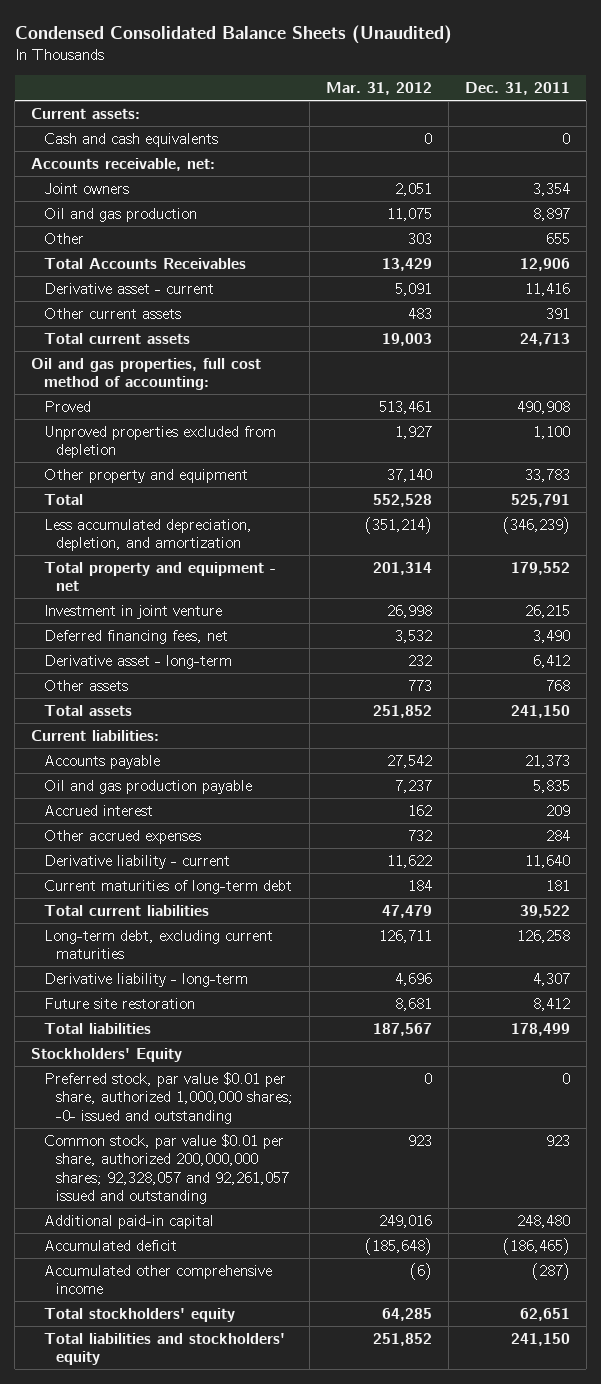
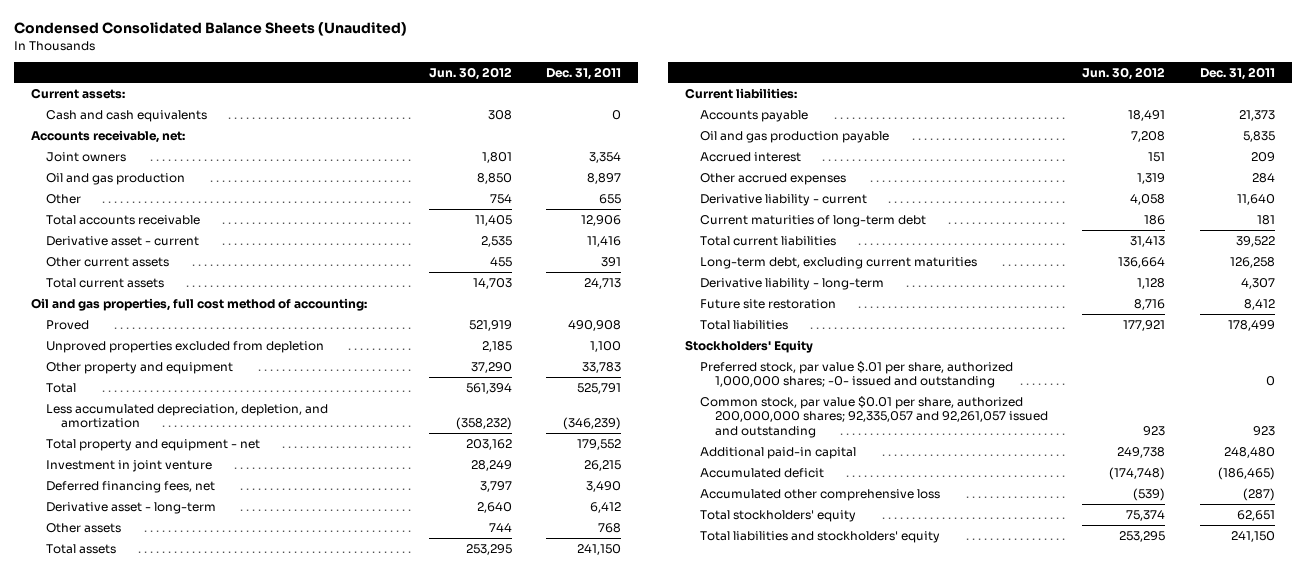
- | Mar. 31, 2012 | Dec. 31, 2011
+ | Jun. 30, 2012 | Dec. 31, 2011
- Total Accounts Receivables | 13,429 | 12,906
+ Total accounts receivable | 11,405 | 12,906
- Preferred stock, par value $0.01 per share, authorized 1,000,000 shares; -0- issued and outstanding | 0 | 0
- Common stock, par value $0.01 per share, authorized 200,000,000 shares; 92,328,057 and 92,261,057 issued and outstanding | 923 | 923
+ Preferred stock, par value $.01 per share, authorized 1,000,000 shares; -0- issued and outstanding | | 0
+ Common stock, par value $0.01 per share, authorized 200,000,000 shares; 92,335,057 and 92,261,057 issued and outstanding | 923 | 923
- Accumulated other comprehensive income | (6) | (287)
+ Accumulated other comprehensive loss | (539) | (287)

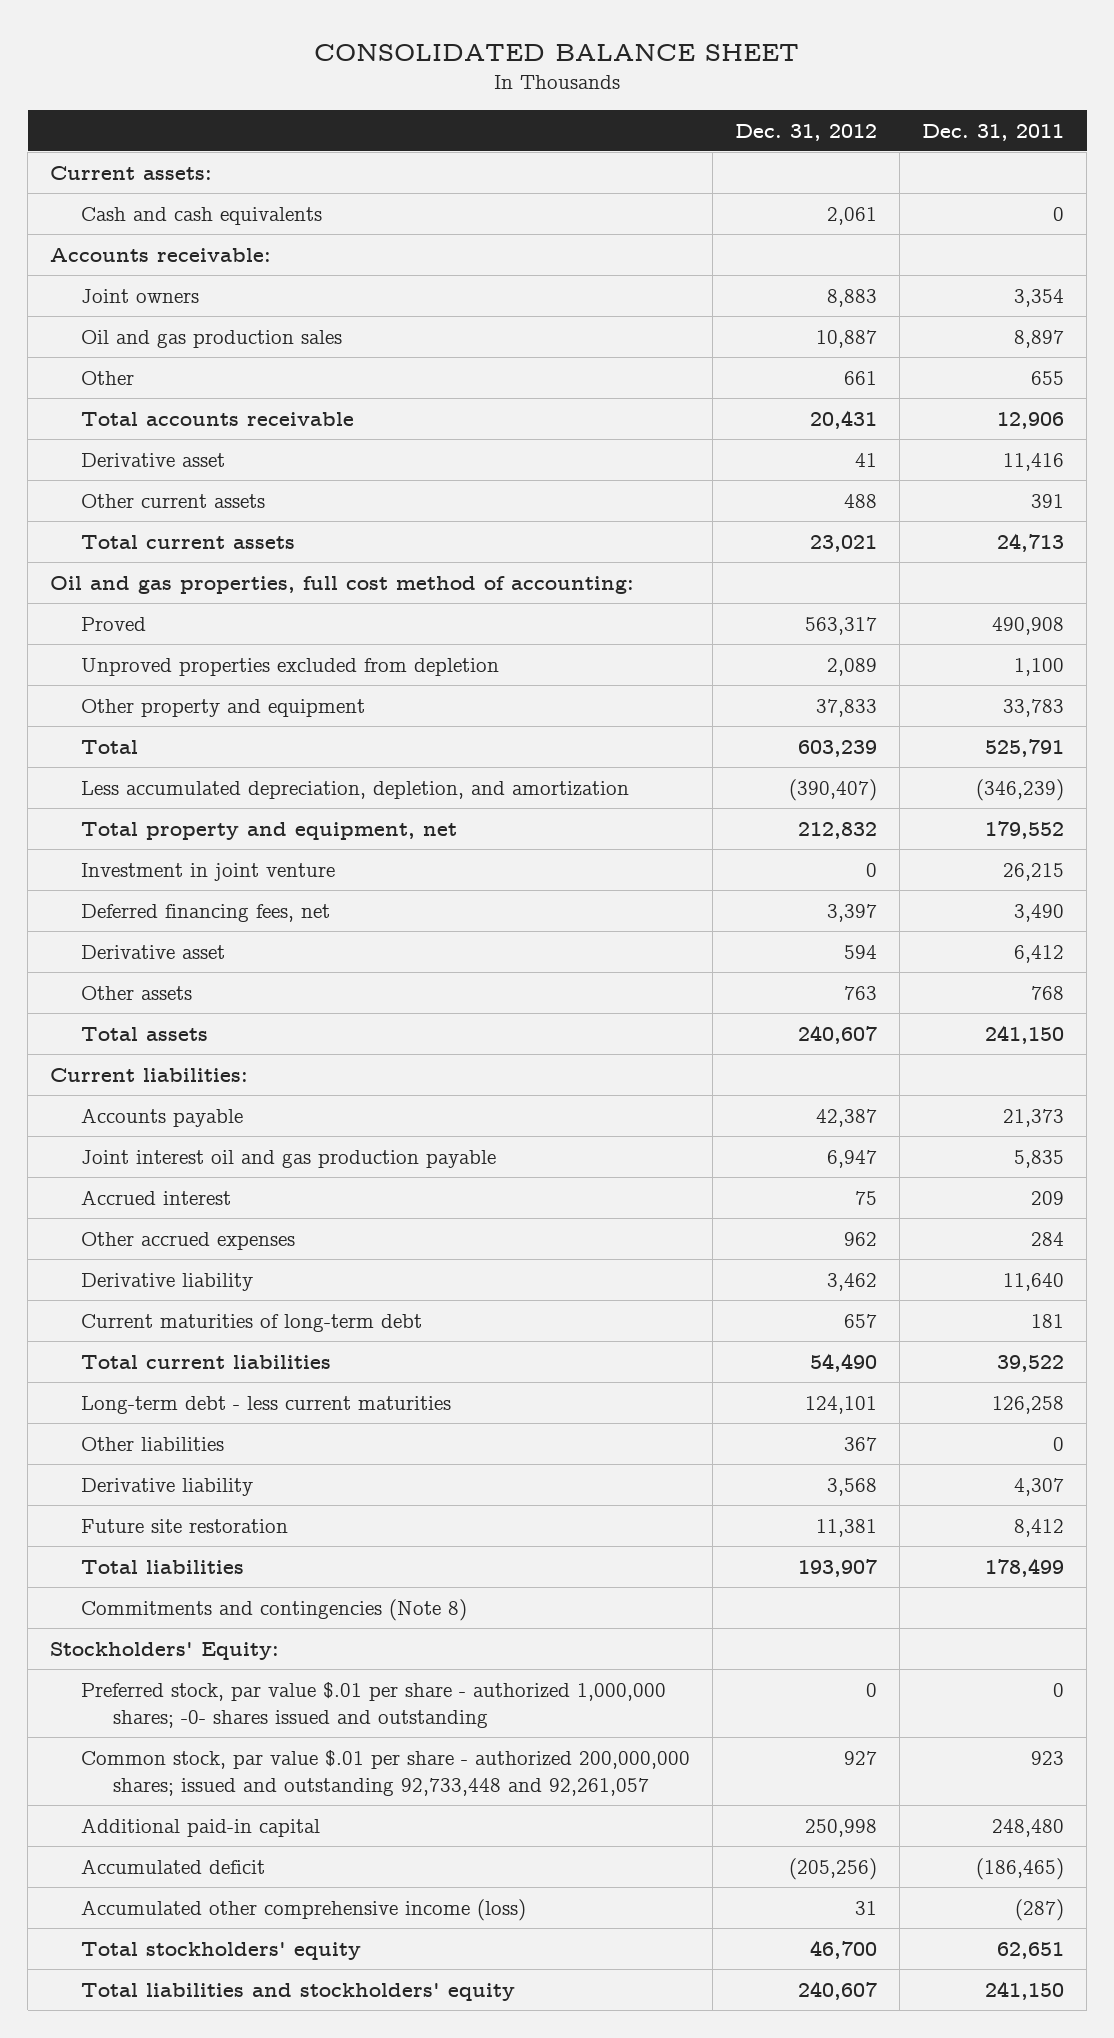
- Condensed Consolidated Balance Sheets (Unaudited)
+ CONSOLIDATED BALANCE SHEET
- | Jun. 30, 2012 | Dec. 31, 2011
+ | Dec. 31, 2012 | Dec. 31, 2011
- Accounts receivable, net:
+ Accounts receivable:
- Oil and gas production | 8,850 | 8,897
+ Oil and gas production sales | 10,887 | 8,897
- Derivative asset - current | 2,535 | 11,416
+ Derivative asset | 41 | 11,416
- Total property and equipment - net | 203,162 | 179,552
+ Total property and equipment, net | 212,832 | 179,552
- Derivative asset - long-term | 2,640 | 6,412
+ Derivative asset | 594 | 6,412
- Oil and gas production payable | 7,208 | 5,835
+ Joint interest oil and gas production payable | 6,947 | 5,835
- Derivative liability - current | 4,058 | 11,640
+ Derivative liability | 3,462 | 11,640
- Long-term debt, excluding current maturities | 136,664 | 126,258
- Derivative liability - long-term | 1,128 | 4,307
+ Long-term debt - less current maturities | 124,101 | 126,258
+ Other liabilities | 367 | 0
+ Derivative liability | 3,568 | 4,307
- Stockholders' Equity
- Preferred stock, par value $.01 per share, authorized 1,000,000 shares; -0- issued and outstanding | | 0
- Common stock, par value $0.01 per share, authorized 200,000,000 shares; 92,335,057 and 92,261,057 issued and outstanding | 923 | 923
+ Commitments and contingencies (Note 8)
+ Stockholders' Equity:
+ Preferred stock, par value $.01 per share - authorized 1,000,000 shares; -0- shares issued and outstanding | 0 | 0
+ Common stock, par value $.01 per share - authorized 200,000,000 shares; issued and outstanding 92,733,448 and 92,261,057 | 927 | 923
- Accumulated other comprehensive loss | (539) | (287)
+ Accumulated other comprehensive income (loss) | 31 | (287)

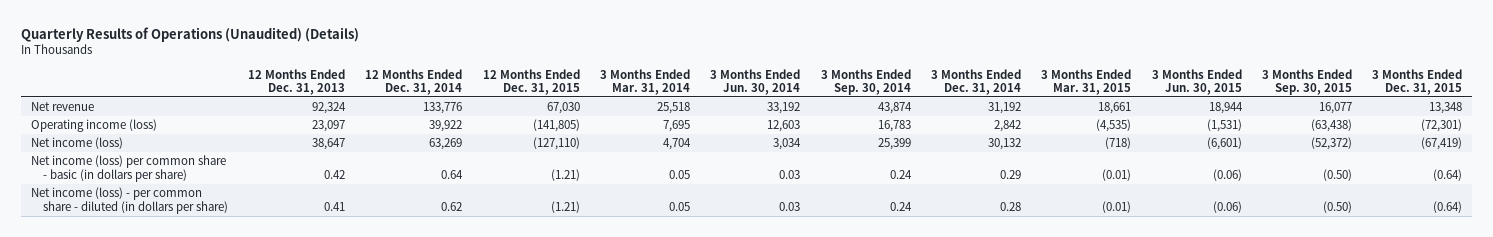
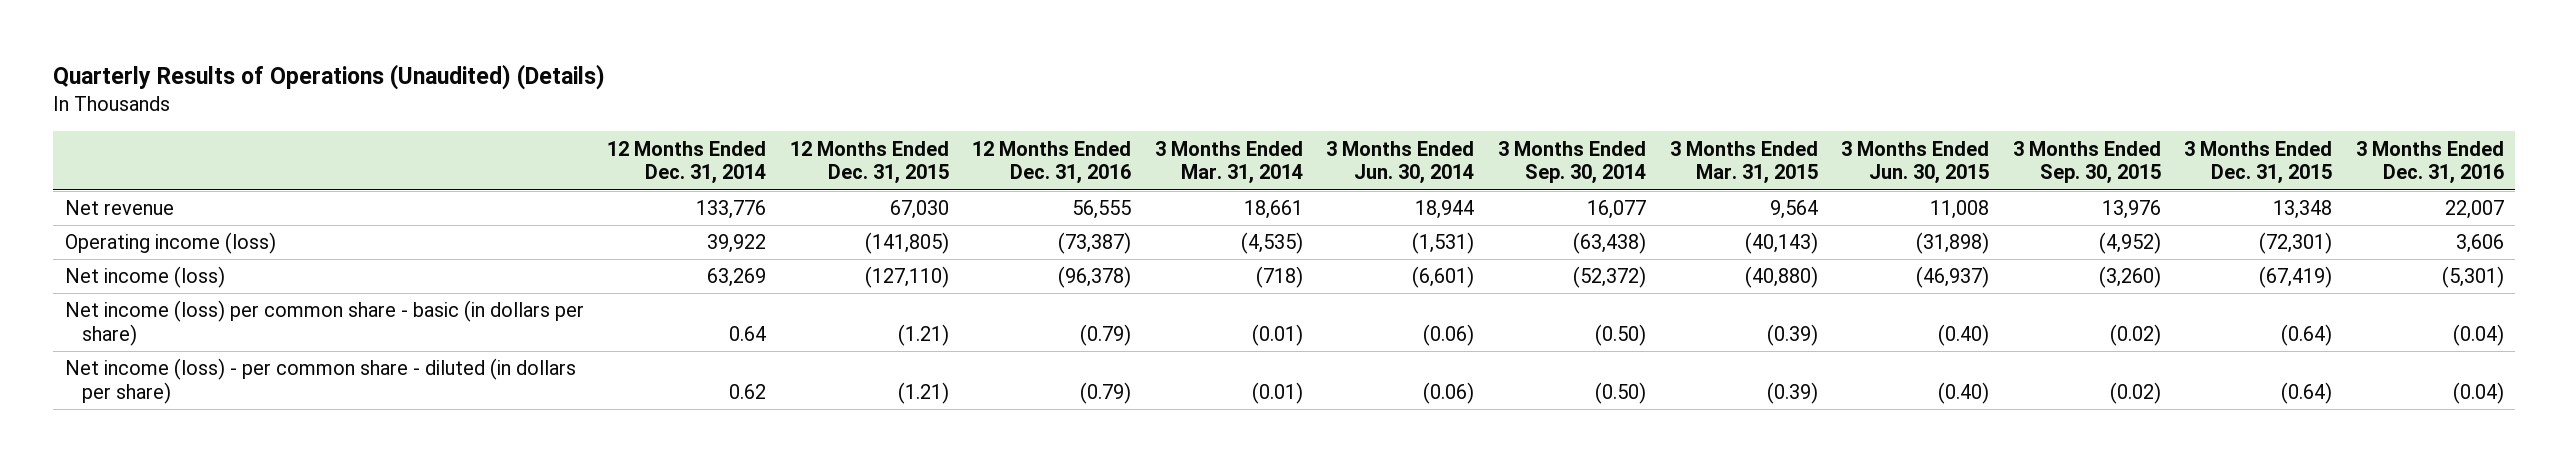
- | 12 Months Ended Dec. 31, 2013 | 12 Months Ended Dec. 31, 2014 | 12 Months Ended Dec. 31, 2015 | 3 Months Ended Mar. 31, 2014 | 3 Months Ended Jun. 30, 2014 | 3 Months Ended Sep. 30, 2014 | 3 Months Ended Dec. 31, 2014 | 3 Months Ended Mar. 31, 2015 | 3 Months Ended Jun. 30, 2015 | 3 Months Ended Sep. 30, 2015 | 3 Months Ended Dec. 31, 2015
+ | 12 Months Ended Dec. 31, 2014 | 12 Months Ended Dec. 31, 2015 | 12 Months Ended Dec. 31, 2016 | 3 Months Ended Mar. 31, 2014 | 3 Months Ended Jun. 30, 2014 | 3 Months Ended Sep. 30, 2014 | 3 Months Ended Mar. 31, 2015 | 3 Months Ended Jun. 30, 2015 | 3 Months Ended Sep. 30, 2015 | 3 Months Ended Dec. 31, 2015 | 3 Months Ended Dec. 31, 2016
- Net revenue | 92,324 | 133,776 | 67,030 | 25,518 | 33,192 | 43,874 | 31,192 | 18,661 | 18,944 | 16,077 | 13,348
- Operating income (loss) | 23,097 | 39,922 | (141,805) | 7,695 | 12,603 | 16,783 | 2,842 | (4,535) | (1,531) | (63,438) | (72,301)
- Net income (loss) | 38,647 | 63,269 | (127,110) | 4,704 | 3,034 | 25,399 | 30,132 | (718) | (6,601) | (52,372) | (67,419)
- Net income (loss) per common share - basic (in dollars per share) | 0.42 | 0.64 | (1.21) | 0.05 | 0.03 | 0.24 | 0.29 | (0.01) | (0.06) | (0.50) | (0.64)
- Net income (loss) - per common share - diluted (in dollars per share) | 0.41 | 0.62 | (1.21) | 0.05 | 0.03 | 0.24 | 0.28 | (0.01) | (0.06) | (0.50) | (0.64)
+ Net revenue | 133,776 | 67,030 | 56,555 | 18,661 | 18,944 | 16,077 | 9,564 | 11,008 | 13,976 | 13,348 | 22,007
+ Operating income (loss) | 39,922 | (141,805) | (73,387) | (4,535) | (1,531) | (63,438) | (40,143) | (31,898) | (4,952) | (72,301) | 3,606
+ Net income (loss) | 63,269 | (127,110) | (96,378) | (718) | (6,601) | (52,372) | (40,880) | (46,937) | (3,260) | (67,419) | (5,301)
+ Net income (loss) per common share - basic (in dollars per share) | 0.64 | (1.21) | (0.79) | (0.01) | (0.06) | (0.50) | (0.39) | (0.40) | (0.02) | (0.64) | (0.04)
+ Net income (loss) - per common share - diluted (in dollars per share) | 0.62 | (1.21) | (0.79) | (0.01) | (0.06) | (0.50) | (0.39) | (0.40) | (0.02) | (0.64) | (0.04)

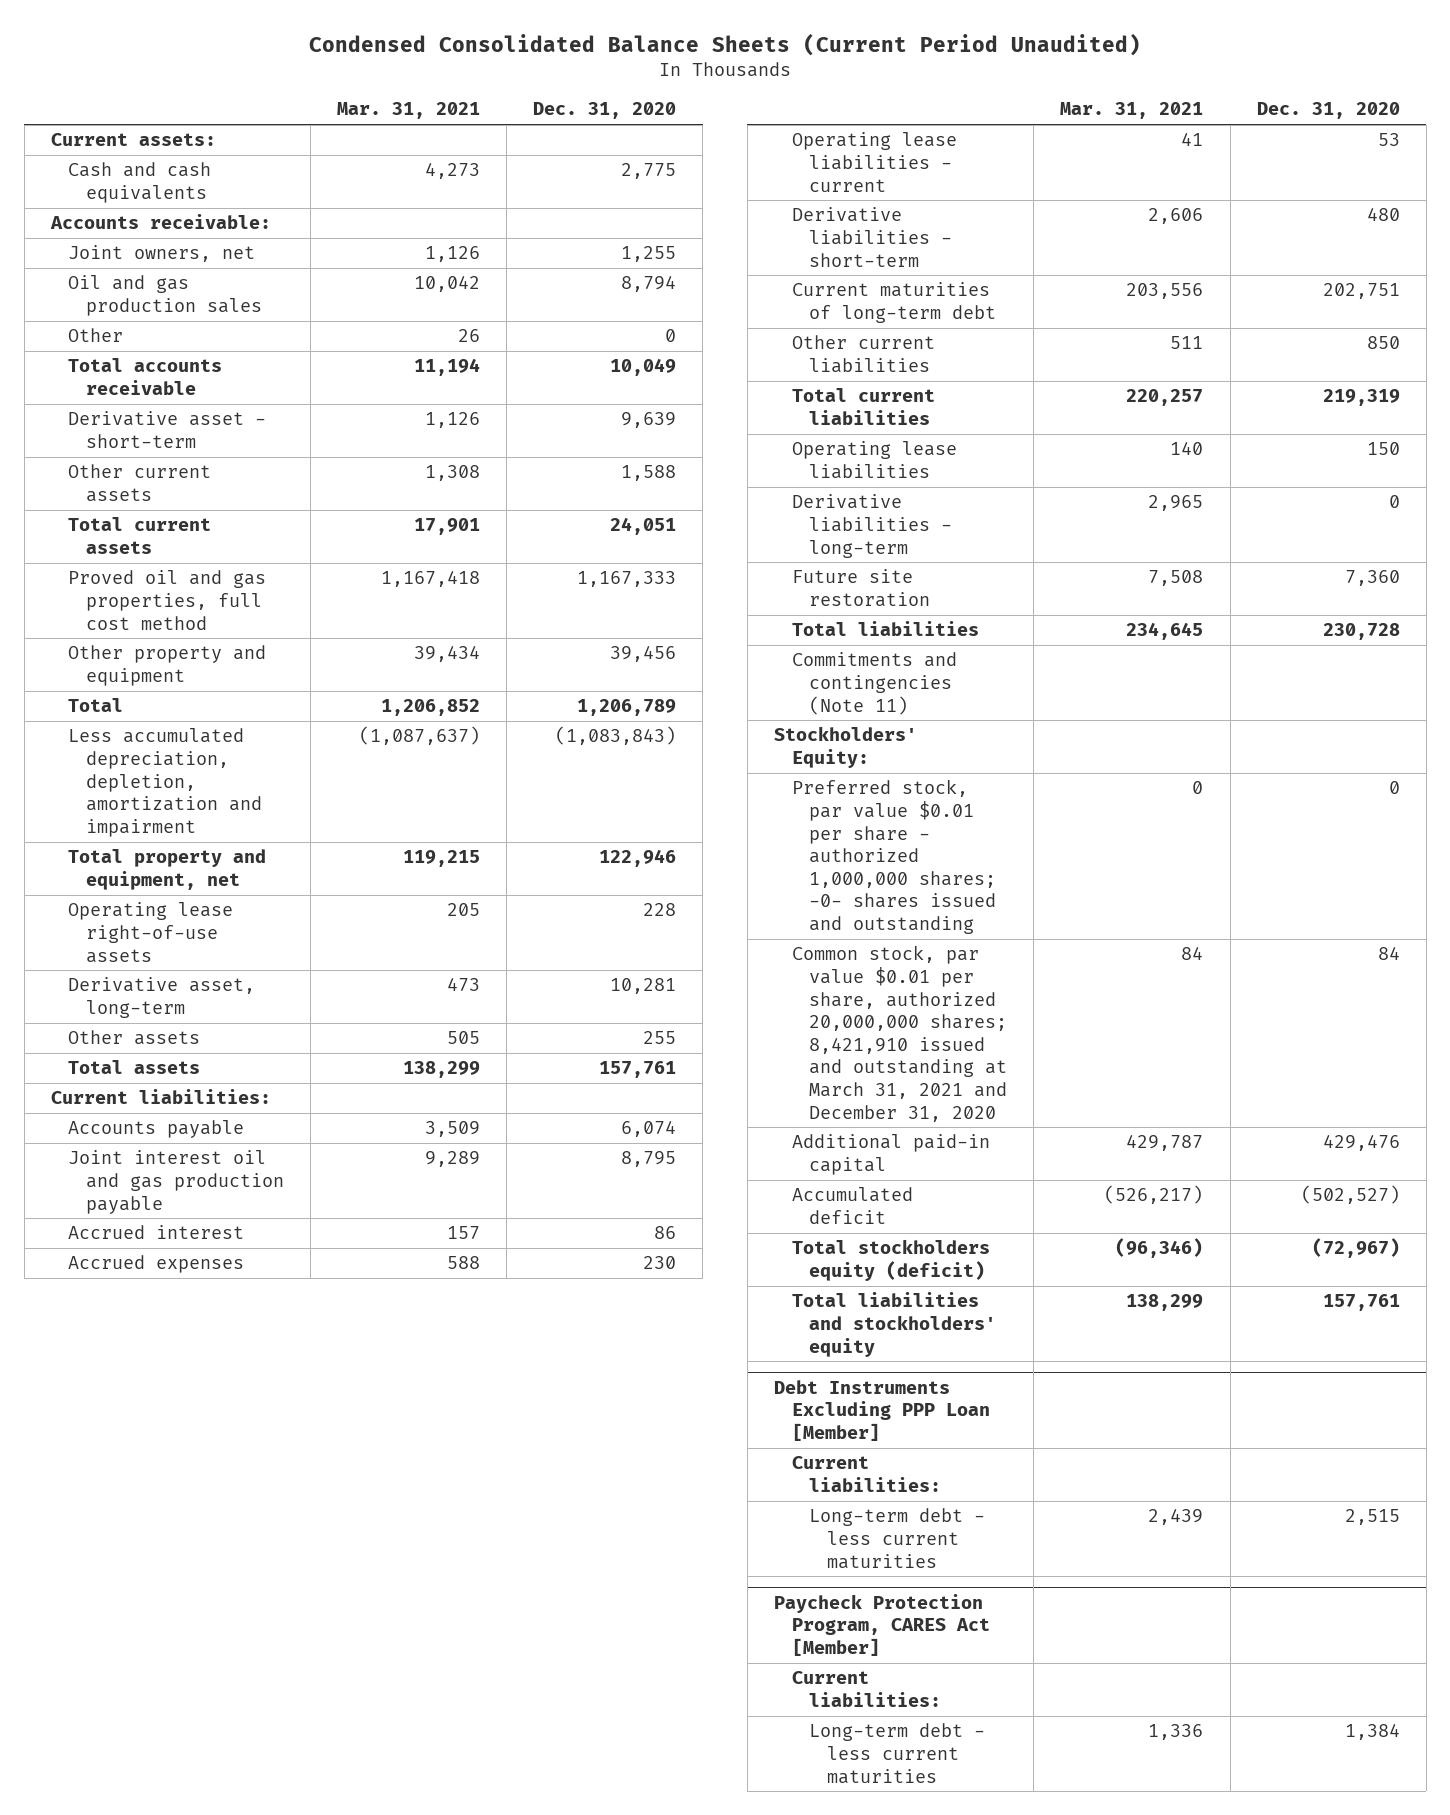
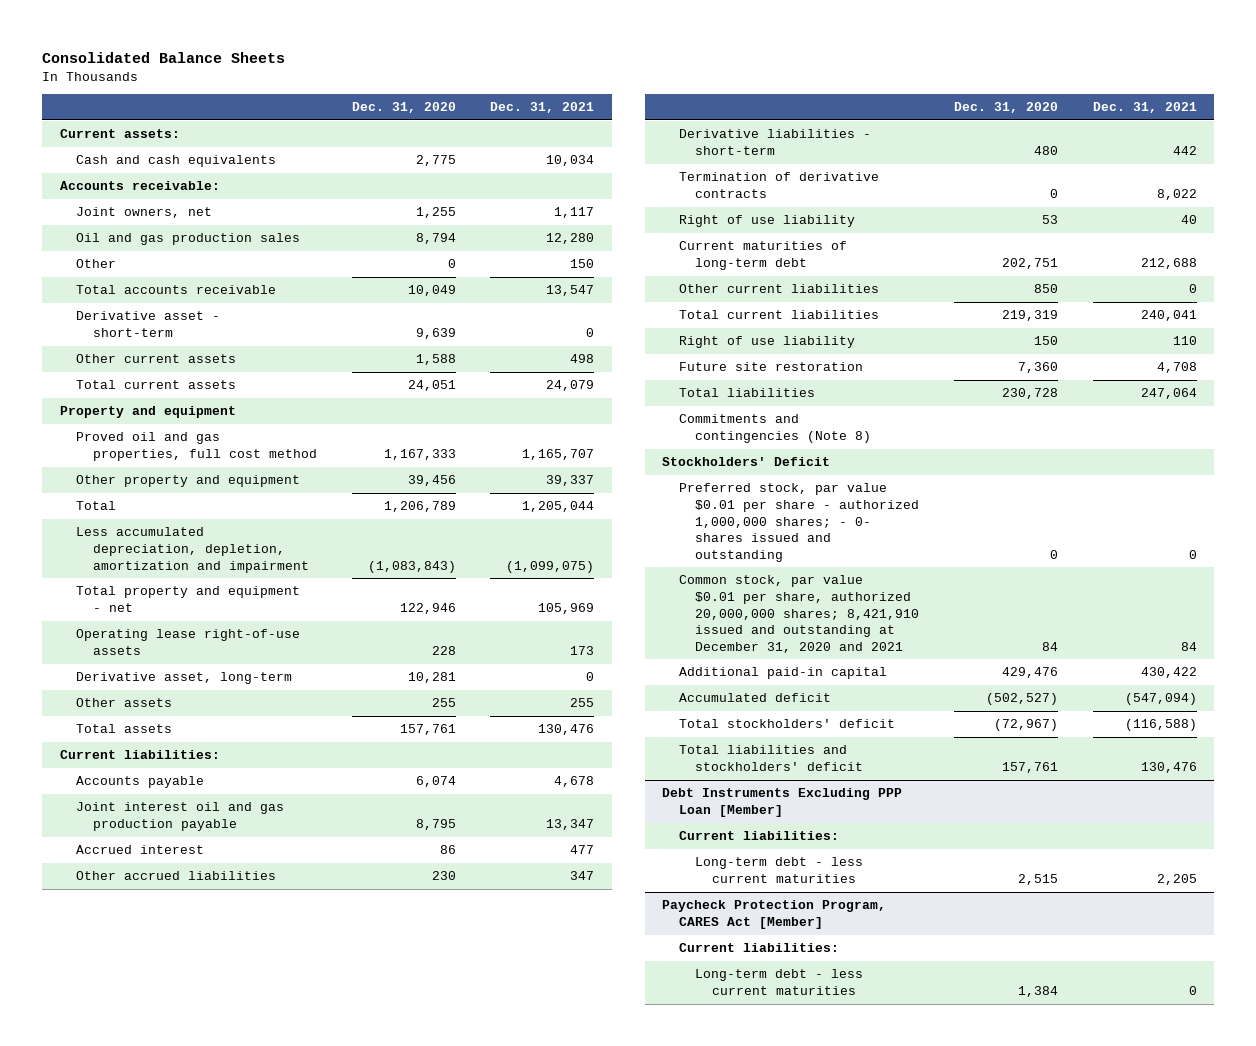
- Condensed Consolidated Balance Sheets (Current Period Unaudited)
+ Consolidated Balance Sheets
- | Mar. 31, 2021 | Dec. 31, 2020
+ | Dec. 31, 2020 | Dec. 31, 2021
+ Property and equipment
- Total property and equipment, net | 119,215 | 122,946
+ Total property and equipment - net | 122,946 | 105,969
- Accrued expenses | 588 | 230
- Operating lease liabilities - current | 41 | 53
+ Other accrued liabilities | 230 | 347
+ Termination of derivative contracts | 0 | 8,022
+ Right of use liability | 53 | 40
- Operating lease liabilities | 140 | 150
- Derivative liabilities - long-term | 2,965 | 0
+ Right of use liability | 150 | 110
- Commitments and contingencies (Note 11)
- Stockholders' Equity:
- Preferred stock, par value $0.01 per share - authorized 1,000,000 shares; -0- shares issued and outstanding | 0 | 0
- Common stock, par value $0.01 per share, authorized 20,000,000 shares; 8,421,910 issued and outstanding at March 31, 2021 and December 31, 2020 | 84 | 84
+ Commitments and contingencies (Note 8)
+ Stockholders' Deficit
+ Preferred stock, par value $0.01 per share - authorized 1,000,000 shares; - 0- shares issued and outstanding | 0 | 0
+ Common stock, par value $0.01 per share, authorized 20,000,000 shares; 8,421,910 issued and outstanding at December 31, 2020 and 2021 | 84 | 84
- Total stockholders equity (deficit) | (96,346) | (72,967)
- Total liabilities and stockholders' equity | 138,299 | 157,761
+ Total stockholders' deficit | (72,967) | (116,588)
+ Total liabilities and stockholders' deficit | 157,761 | 130,476

